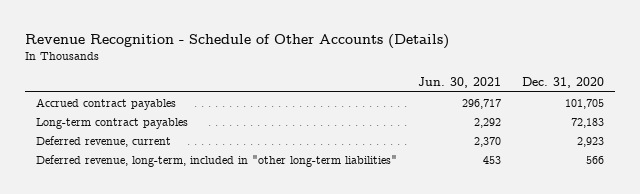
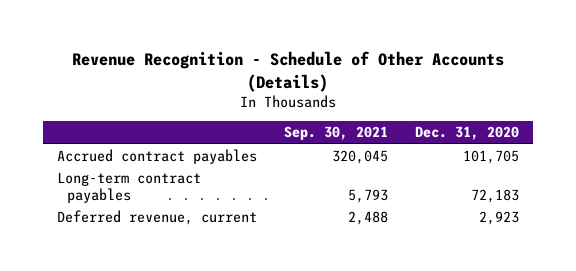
- | Jun. 30, 2021 | Dec. 31, 2020
+ | Sep. 30, 2021 | Dec. 31, 2020
- Deferred revenue, long-term, included in "other long-term liabilities" | 453 | 566

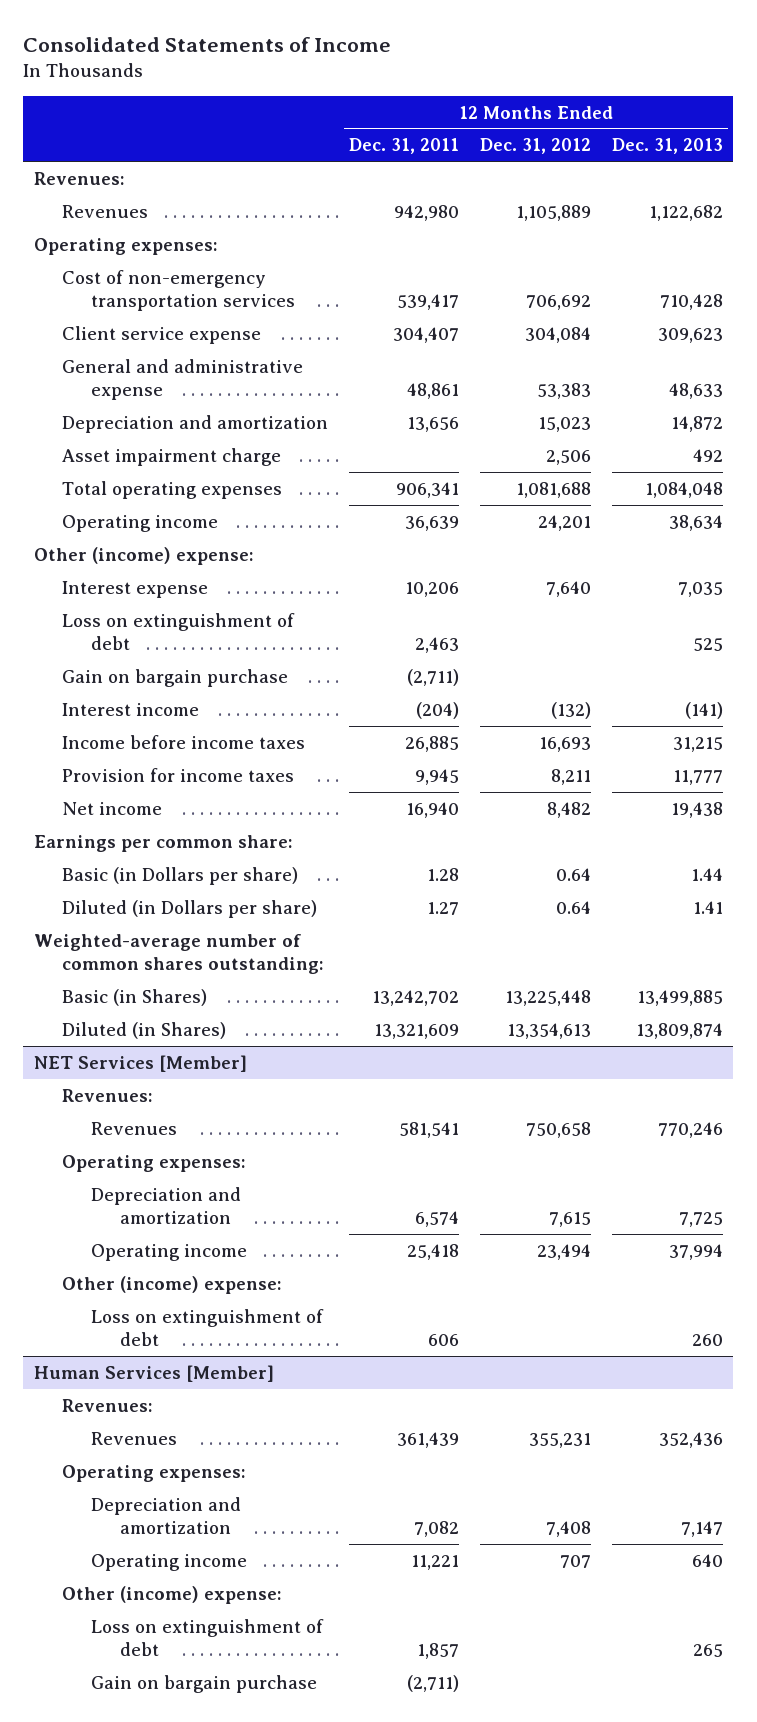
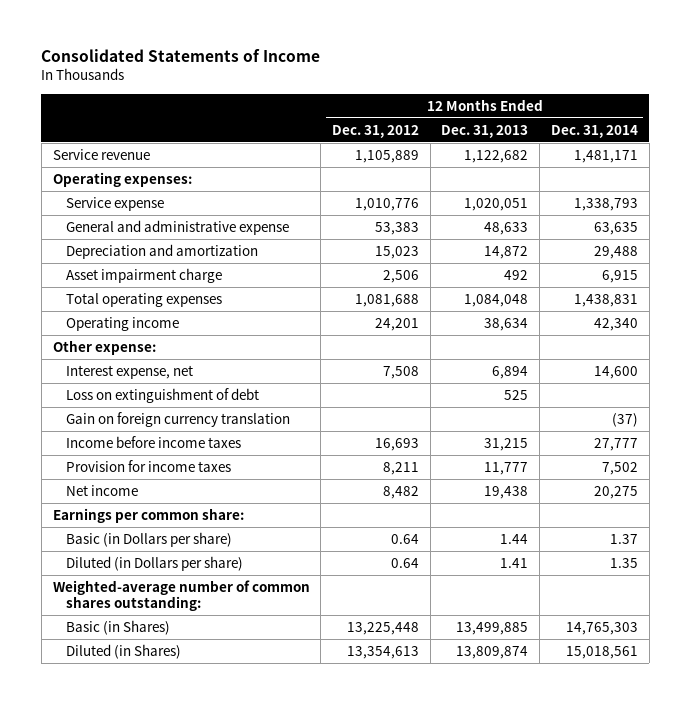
- | 12 Months Ended Dec. 31, 2011 | 12 Months Ended Dec. 31, 2012 | 12 Months Ended Dec. 31, 2013
+ | 12 Months Ended Dec. 31, 2012 | 12 Months Ended Dec. 31, 2013 | 12 Months Ended Dec. 31, 2014
- Revenues:
- Revenues | 942,980 | 1,105,889 | 1,122,682
+ Service revenue | 1,105,889 | 1,122,682 | 1,481,171
- Cost of non-emergency transportation services | 539,417 | 706,692 | 710,428
- Client service expense | 304,407 | 304,084 | 309,623
+ Service expense | 1,010,776 | 1,020,051 | 1,338,793
- Other (income) expense:
- Interest expense | 10,206 | 7,640 | 7,035
+ Other expense:
+ Interest expense, net | 7,508 | 6,894 | 14,600
- Gain on bargain purchase | (2,711) | |
- Interest income | (204) | (132) | (141)
+ Gain on foreign currency translation | | | (37)
- NET Services [Member]
- Revenues:
- Revenues | 581,541 | 750,658 | 770,246
- Operating expenses:
- Depreciation and amortization | 6,574 | 7,615 | 7,725
- Operating income | 25,418 | 23,494 | 37,994
- Other (income) expense:
- Loss on extinguishment of debt | 606 | | 260
- Human Services [Member]
- Revenues:
- Revenues | 361,439 | 355,231 | 352,436
- Operating expenses:
- Depreciation and amortization | 7,082 | 7,408 | 7,147
- Operating income | 11,221 | 707 | 640
- Other (income) expense:
- Loss on extinguishment of debt | 1,857 | | 265
- Gain on bargain purchase | (2,711) | |

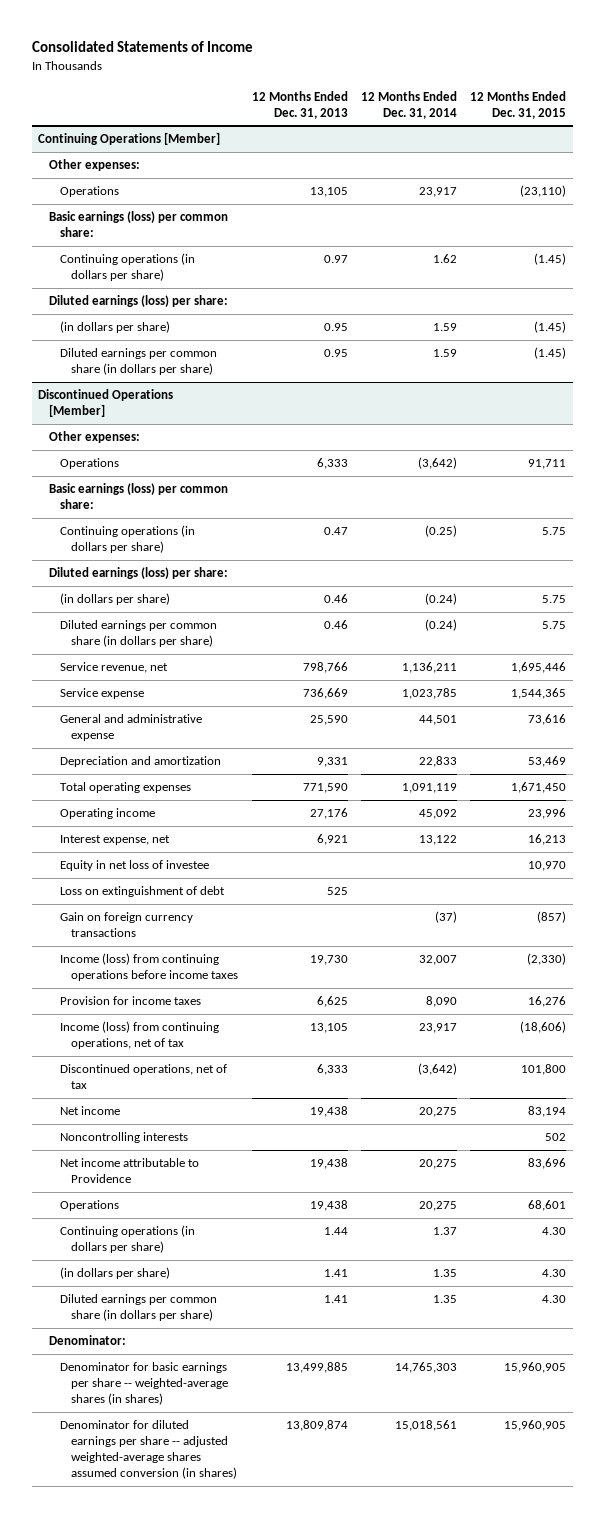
- | 12 Months Ended Dec. 31, 2012 | 12 Months Ended Dec. 31, 2013 | 12 Months Ended Dec. 31, 2014
+ | 12 Months Ended Dec. 31, 2013 | 12 Months Ended Dec. 31, 2014 | 12 Months Ended Dec. 31, 2015
- Service revenue | 1,105,889 | 1,122,682 | 1,481,171
- Operating expenses:
- Service expense | 1,010,776 | 1,020,051 | 1,338,793
- General and administrative expense | 53,383 | 48,633 | 63,635
- Depreciation and amortization | 15,023 | 14,872 | 29,488
- Asset impairment charge | 2,506 | 492 | 6,915
- Total operating expenses | 1,081,688 | 1,084,048 | 1,438,831
- Operating income | 24,201 | 38,634 | 42,340
- Other expense:
- Interest expense, net | 7,508 | 6,894 | 14,600
+ Continuing Operations [Member]
+ Other expenses:
+ Operations | 13,105 | 23,917 | (23,110)
+ Basic earnings (loss) per common share:
+ Continuing operations (in dollars per share) | 0.97 | 1.62 | (1.45)
+ Diluted earnings (loss) per share:
+ (in dollars per share) | 0.95 | 1.59 | (1.45)
+ Diluted earnings per common share (in dollars per share) | 0.95 | 1.59 | (1.45)
+ Discontinued Operations [Member]
+ Other expenses:
+ Operations | 6,333 | (3,642) | 91,711
+ Basic earnings (loss) per common share:
+ Continuing operations (in dollars per share) | 0.47 | (0.25) | 5.75
+ Diluted earnings (loss) per share:
+ (in dollars per share) | 0.46 | (0.24) | 5.75
+ Diluted earnings per common share (in dollars per share) | 0.46 | (0.24) | 5.75
+ Service revenue, net | 798,766 | 1,136,211 | 1,695,446
+ Service expense | 736,669 | 1,023,785 | 1,544,365
+ General and administrative expense | 25,590 | 44,501 | 73,616
+ Depreciation and amortization | 9,331 | 22,833 | 53,469
+ Total operating expenses | 771,590 | 1,091,119 | 1,671,450
+ Operating income | 27,176 | 45,092 | 23,996
+ Interest expense, net | 6,921 | 13,122 | 16,213
+ Equity in net loss of investee | | | 10,970
- Gain on foreign currency translation | | | (37)
- Income before income taxes | 16,693 | 31,215 | 27,777
- Provision for income taxes | 8,211 | 11,777 | 7,502
+ Gain on foreign currency transactions | | (37) | (857)
+ Income (loss) from continuing operations before income taxes | 19,730 | 32,007 | (2,330)
+ Provision for income taxes | 6,625 | 8,090 | 16,276
+ Income (loss) from continuing operations, net of tax | 13,105 | 23,917 | (18,606)
+ Discontinued operations, net of tax | 6,333 | (3,642) | 101,800
- Earnings per common share:
- Basic (in Dollars per share) | 0.64 | 1.44 | 1.37
- Diluted (in Dollars per share) | 0.64 | 1.41 | 1.35
- Weighted-average number of common shares outstanding:
- Basic (in Shares) | 13,225,448 | 13,499,885 | 14,765,303
- Diluted (in Shares) | 13,354,613 | 13,809,874 | 15,018,561
+ Noncontrolling interests | | | 502
+ Net income attributable to Providence | 19,438 | 20,275 | 83,696
+ Operations | 19,438 | 20,275 | 68,601
+ Continuing operations (in dollars per share) | 1.44 | 1.37 | 4.30
+ (in dollars per share) | 1.41 | 1.35 | 4.30
+ Diluted earnings per common share (in dollars per share) | 1.41 | 1.35 | 4.30
+ Denominator:
+ Denominator for basic earnings per share -- weighted-average shares (in shares) | 13,499,885 | 14,765,303 | 15,960,905
+ Denominator for diluted earnings per share -- adjusted weighted-average shares assumed conversion (in shares) | 13,809,874 | 15,018,561 | 15,960,905

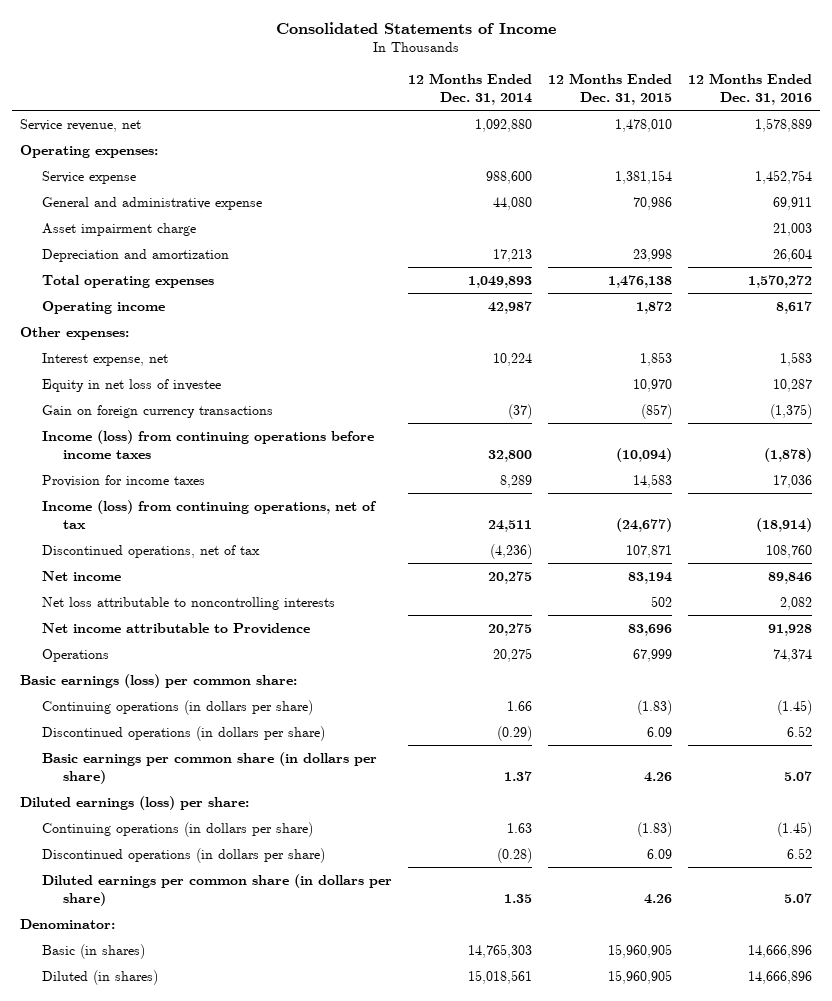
- | 12 Months Ended Dec. 31, 2013 | 12 Months Ended Dec. 31, 2014 | 12 Months Ended Dec. 31, 2015
+ | 12 Months Ended Dec. 31, 2014 | 12 Months Ended Dec. 31, 2015 | 12 Months Ended Dec. 31, 2016
- Continuing Operations [Member]
- Other expenses:
- Operations | 13,105 | 23,917 | (23,110)
- Basic earnings (loss) per common share:
- Continuing operations (in dollars per share) | 0.97 | 1.62 | (1.45)
- Diluted earnings (loss) per share:
- (in dollars per share) | 0.95 | 1.59 | (1.45)
- Diluted earnings per common share (in dollars per share) | 0.95 | 1.59 | (1.45)
- Discontinued Operations [Member]
+ Service revenue, net | 1,092,880 | 1,478,010 | 1,578,889
+ Operating expenses:
+ Service expense | 988,600 | 1,381,154 | 1,452,754
+ General and administrative expense | 44,080 | 70,986 | 69,911
+ Asset impairment charge | | | 21,003
+ Depreciation and amortization | 17,213 | 23,998 | 26,604
+ Total operating expenses | 1,049,893 | 1,476,138 | 1,570,272
+ Operating income | 42,987 | 1,872 | 8,617
- Operations | 6,333 | (3,642) | 91,711
- Basic earnings (loss) per common share:
- Continuing operations (in dollars per share) | 0.47 | (0.25) | 5.75
- Diluted earnings (loss) per share:
- (in dollars per share) | 0.46 | (0.24) | 5.75
- Diluted earnings per common share (in dollars per share) | 0.46 | (0.24) | 5.75
- Service revenue, net | 798,766 | 1,136,211 | 1,695,446
- Service expense | 736,669 | 1,023,785 | 1,544,365
- General and administrative expense | 25,590 | 44,501 | 73,616
- Depreciation and amortization | 9,331 | 22,833 | 53,469
- Total operating expenses | 771,590 | 1,091,119 | 1,671,450
- Operating income | 27,176 | 45,092 | 23,996
- Interest expense, net | 6,921 | 13,122 | 16,213
+ Interest expense, net | 10,224 | 1,853 | 1,583
- Loss on extinguishment of debt | 525 | |
- Income (loss) from continuing operations before income taxes | 19,730 | 32,007 | (2,330)
- Provision for income taxes | 6,625 | 8,090 | 16,276
- Income (loss) from continuing operations, net of tax | 13,105 | 23,917 | (18,606)
- Discontinued operations, net of tax | 6,333 | (3,642) | 101,800
+ Income (loss) from continuing operations before income taxes | 32,800 | (10,094) | (1,878)
+ Provision for income taxes | 8,289 | 14,583 | 17,036
+ Income (loss) from continuing operations, net of tax | 24,511 | (24,677) | (18,914)
+ Discontinued operations, net of tax | (4,236) | 107,871 | 108,760
- Noncontrolling interests | | | 502
+ Net loss attributable to noncontrolling interests | | 502 | 2,082
- Operations | 19,438 | 20,275 | 68,601
- Continuing operations (in dollars per share) | 1.44 | 1.37 | 4.30
- (in dollars per share) | 1.41 | 1.35 | 4.30
- Diluted earnings per common share (in dollars per share) | 1.41 | 1.35 | 4.30
+ Operations | 20,275 | 67,999 | 74,374
+ Basic earnings (loss) per common share:
+ Continuing operations (in dollars per share) | 1.66 | (1.83) | (1.45)
+ Discontinued operations (in dollars per share) | (0.29) | 6.09 | 6.52
+ Basic earnings per common share (in dollars per share) | 1.37 | 4.26 | 5.07
+ Diluted earnings (loss) per share:
+ Continuing operations (in dollars per share) | 1.63 | (1.83) | (1.45)
+ Discontinued operations (in dollars per share) | (0.28) | 6.09 | 6.52
+ Diluted earnings per common share (in dollars per share) | 1.35 | 4.26 | 5.07
- Denominator for basic earnings per share -- weighted-average shares (in shares) | 13,499,885 | 14,765,303 | 15,960,905
- Denominator for diluted earnings per share -- adjusted weighted-average shares assumed conversion (in shares) | 13,809,874 | 15,018,561 | 15,960,905
+ Basic (in shares) | 14,765,303 | 15,960,905 | 14,666,896
+ Diluted (in shares) | 15,018,561 | 15,960,905 | 14,666,896

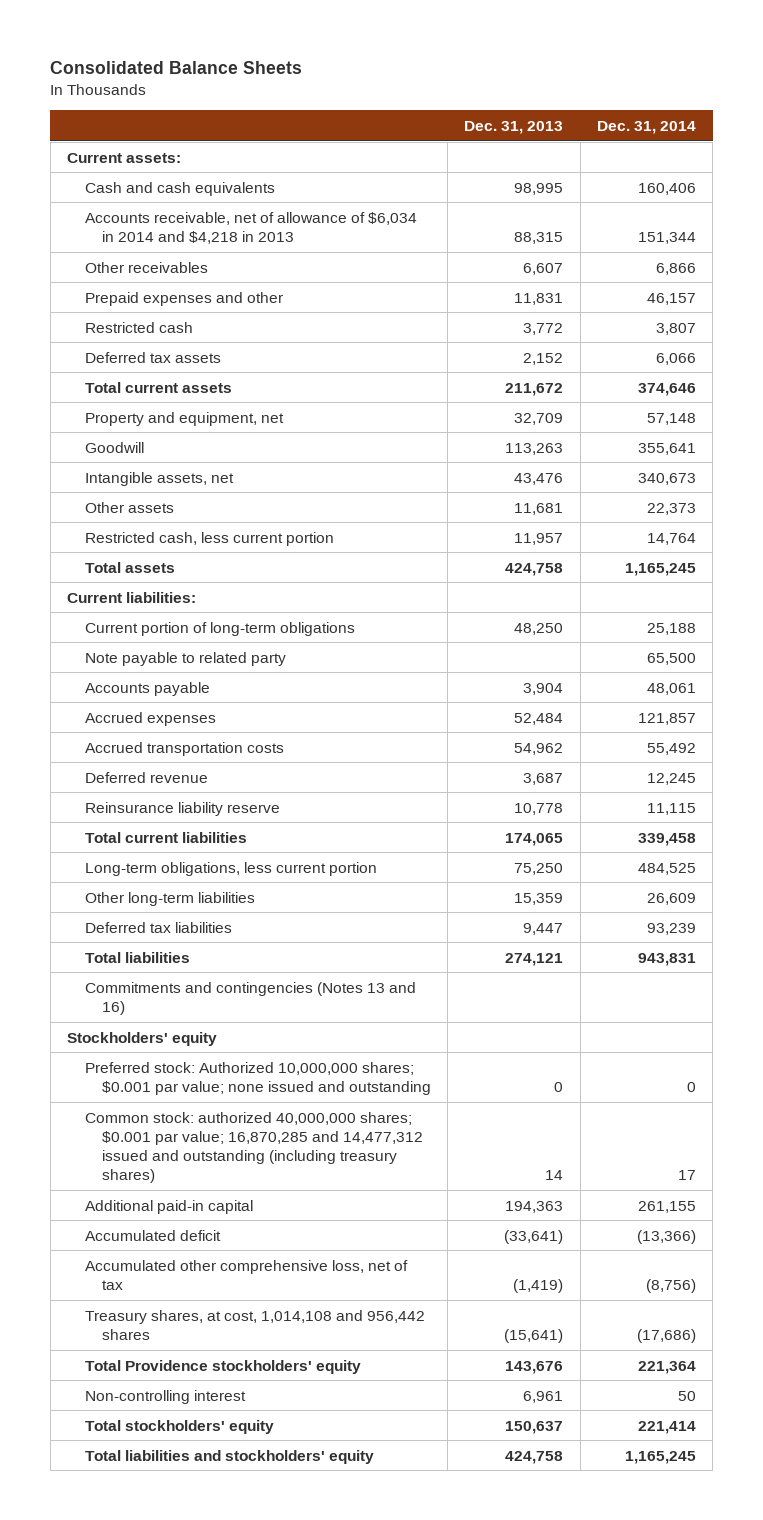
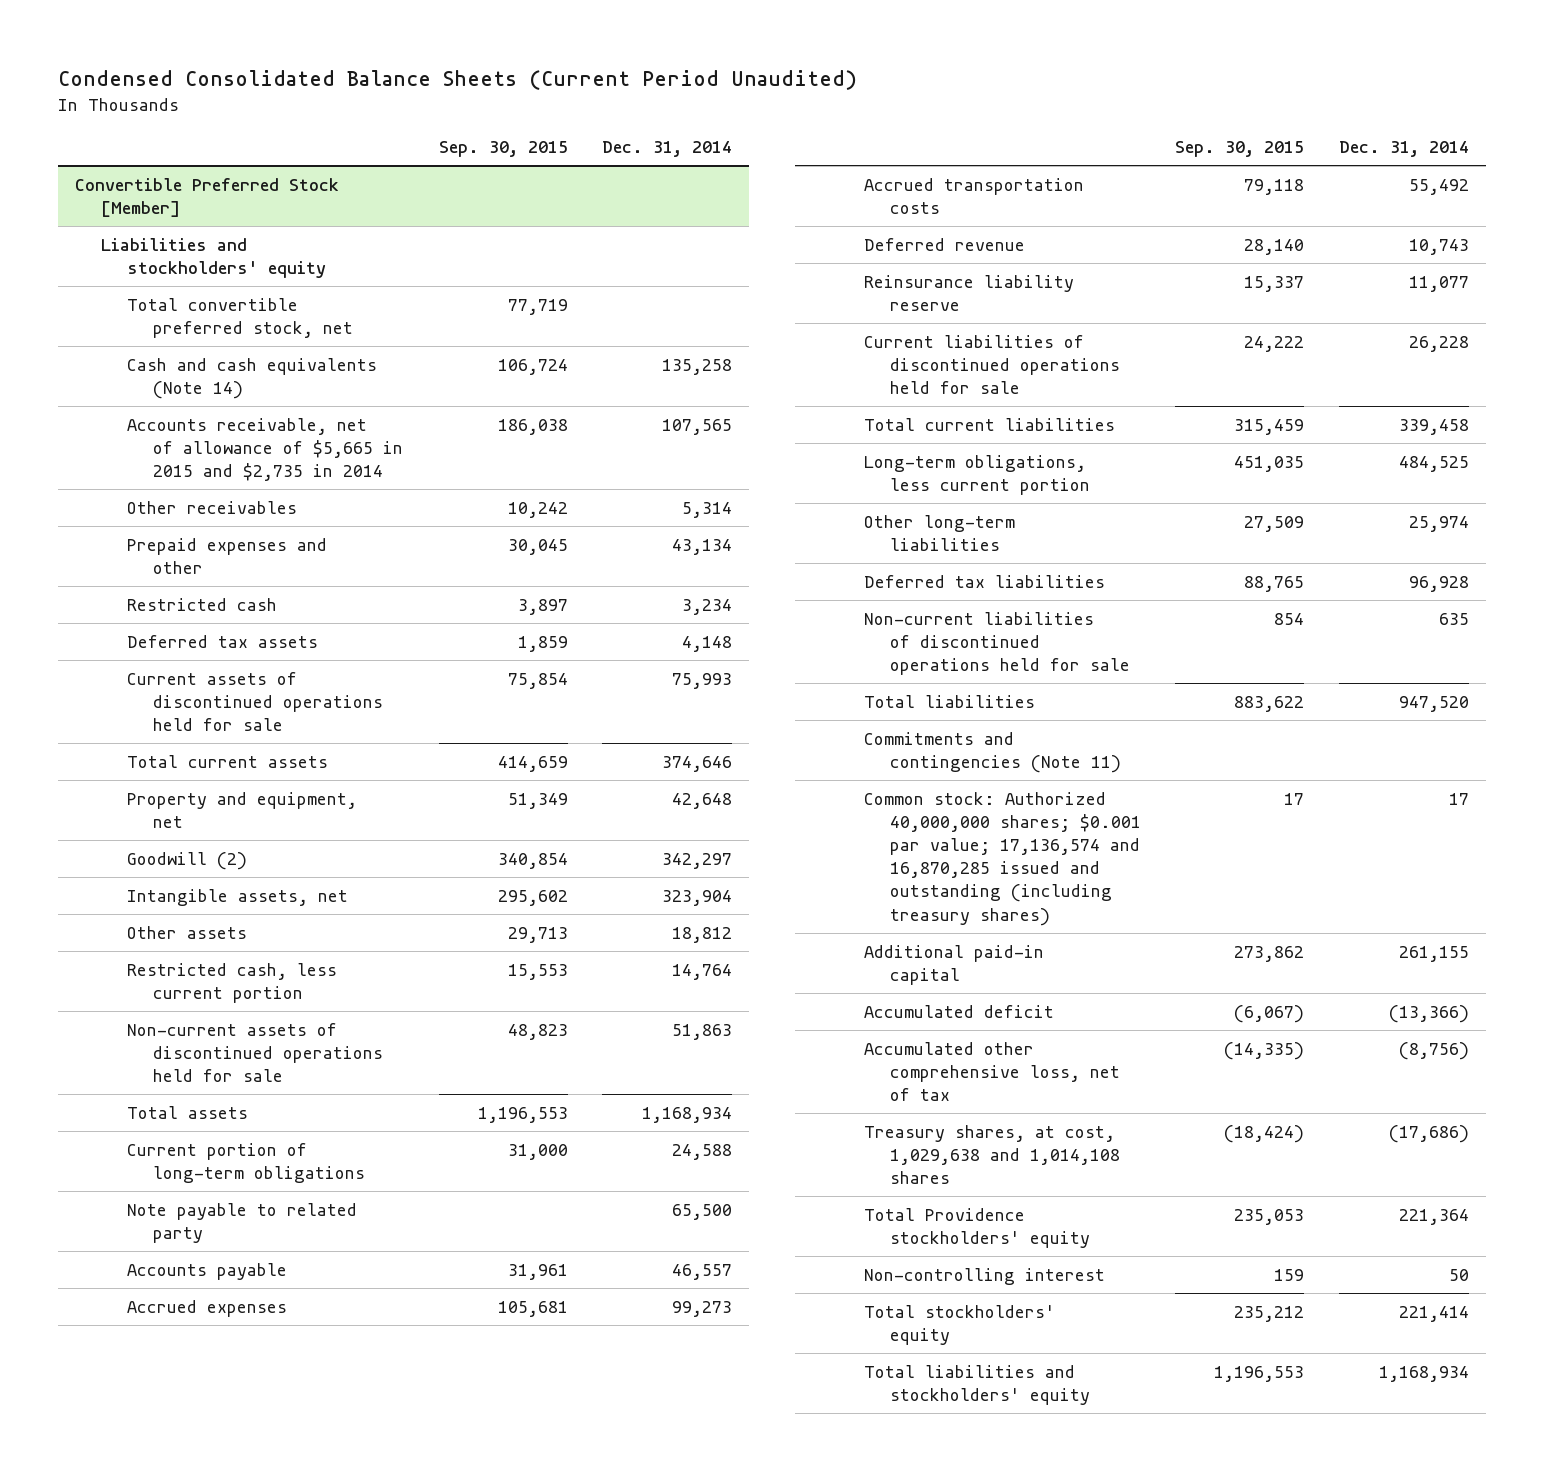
- Consolidated Balance Sheets
+ Condensed Consolidated Balance Sheets (Current Period Unaudited)
- | Dec. 31, 2013 | Dec. 31, 2014
+ | Sep. 30, 2015 | Dec. 31, 2014
- Current assets:
- Cash and cash equivalents | 98,995 | 160,406
- Accounts receivable, net of allowance of $6,034 in 2014 and $4,218 in 2013 | 88,315 | 151,344
- Other receivables | 6,607 | 6,866
- Prepaid expenses and other | 11,831 | 46,157
- Restricted cash | 3,772 | 3,807
- Deferred tax assets | 2,152 | 6,066
+ Convertible Preferred Stock [Member]
+ Liabilities and stockholders' equity
+ Total convertible preferred stock, net | 77,719 |
+ Cash and cash equivalents (Note 14) | 106,724 | 135,258
+ Accounts receivable, net of allowance of $5,665 in 2015 and $2,735 in 2014 | 186,038 | 107,565
+ Other receivables | 10,242 | 5,314
+ Prepaid expenses and other | 30,045 | 43,134
+ Restricted cash | 3,897 | 3,234
+ Deferred tax assets | 1,859 | 4,148
+ Current assets of discontinued operations held for sale | 75,854 | 75,993
- Property and equipment, net | 32,709 | 57,148
- Goodwill | 113,263 | 355,641
- Intangible assets, net | 43,476 | 340,673
- Other assets | 11,681 | 22,373
+ Property and equipment, net | 51,349 | 42,648
+ Goodwill (2) | 340,854 | 342,297
+ Intangible assets, net | 295,602 | 323,904
+ Other assets | 29,713 | 18,812
- Total assets | 424,758 | 1,165,245
- Current liabilities:
- Current portion of long-term obligations | 48,250 | 25,188
+ Non-current assets of discontinued operations held for sale | 48,823 | 51,863
+ Total assets | 1,196,553 | 1,168,934
+ Current portion of long-term obligations | 31,000 | 24,588
- Accounts payable | 3,904 | 48,061
- Accrued expenses | 52,484 | 121,857
+ Accounts payable | 31,961 | 46,557
+ Accrued expenses | 105,681 | 99,273
- Deferred revenue | 3,687 | 12,245
- Reinsurance liability reserve | 10,778 | 11,115
+ Deferred revenue | 28,140 | 10,743
+ Reinsurance liability reserve | 15,337 | 11,077
+ Current liabilities of discontinued operations held for sale | 24,222 | 26,228
- Other long-term liabilities | 15,359 | 26,609
- Deferred tax liabilities | 9,447 | 93,239
- Total liabilities | 274,121 | 943,831
- Commitments and contingencies (Notes 13 and 16)
- Stockholders' equity
- Preferred stock: Authorized 10,000,000 shares; $0.001 par value; none issued and outstanding | 0 | 0
- Common stock: authorized 40,000,000 shares; $0.001 par value; 16,870,285 and 14,477,312 issued and outstanding (including treasury shares) | 14 | 17
+ Other long-term liabilities | 27,509 | 25,974
+ Deferred tax liabilities | 88,765 | 96,928
+ Non-current liabilities of discontinued operations held for sale | 854 | 635
+ Total liabilities | 883,622 | 947,520
+ Commitments and contingencies (Note 11)
+ Common stock: Authorized 40,000,000 shares; $0.001 par value; 17,136,574 and 16,870,285 issued and outstanding (including treasury shares) | 17 | 17
- Treasury shares, at cost, 1,014,108 and 956,442 shares | (15,641) | (17,686)
+ Treasury shares, at cost, 1,029,638 and 1,014,108 shares | (18,424) | (17,686)
- Total liabilities and stockholders' equity | 424,758 | 1,165,245
+ Total liabilities and stockholders' equity | 1,196,553 | 1,168,934

